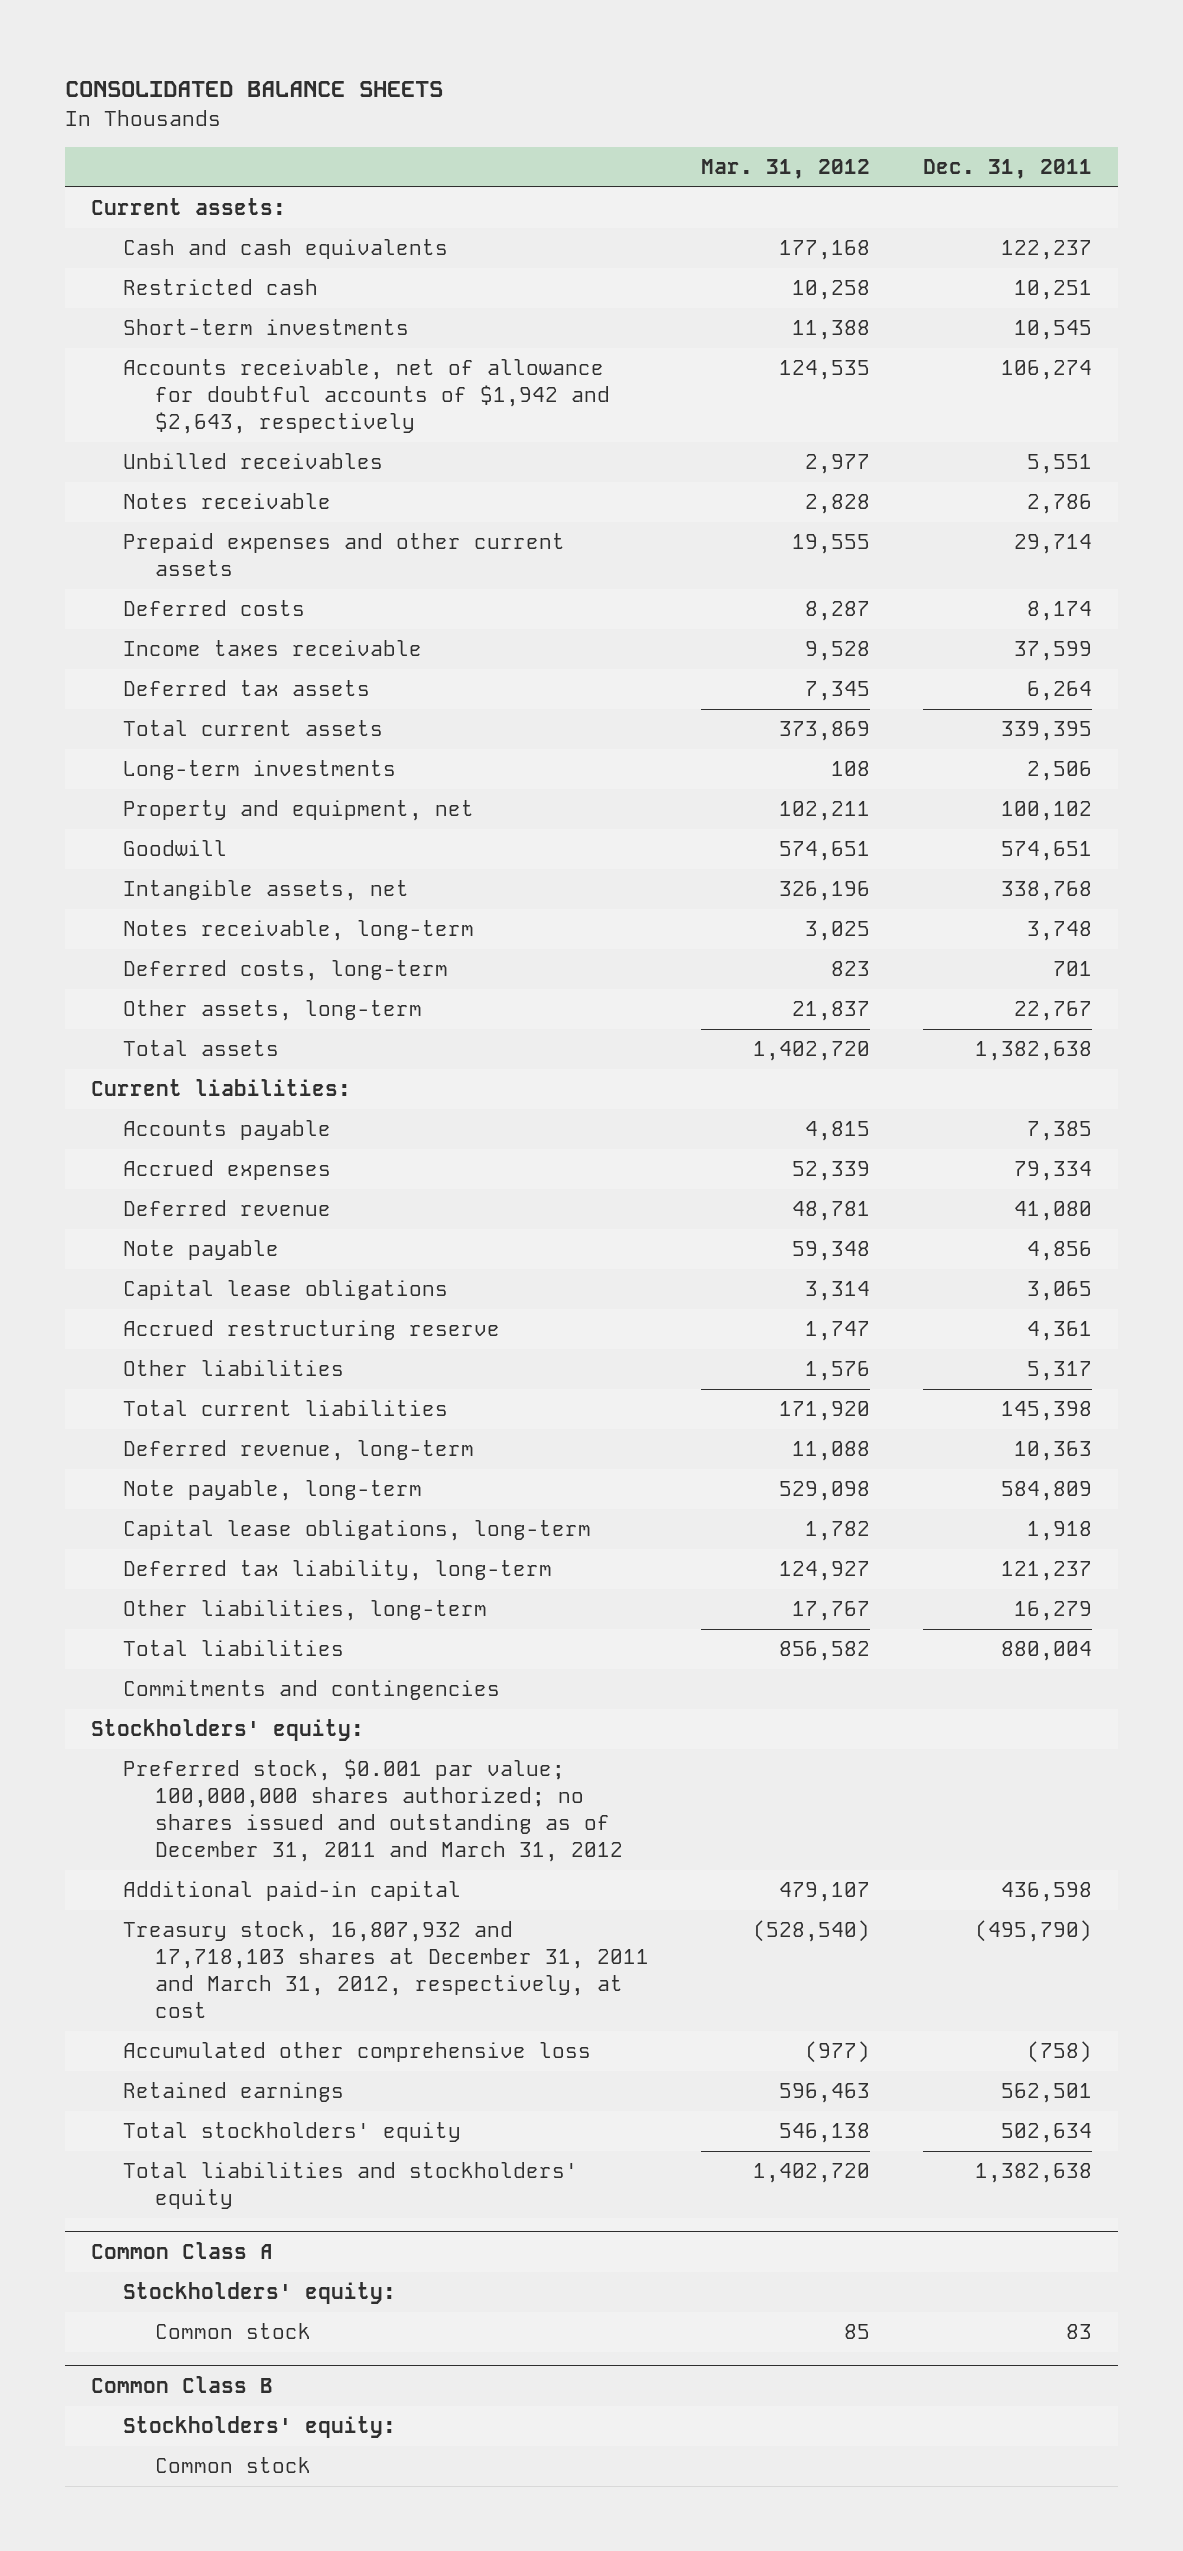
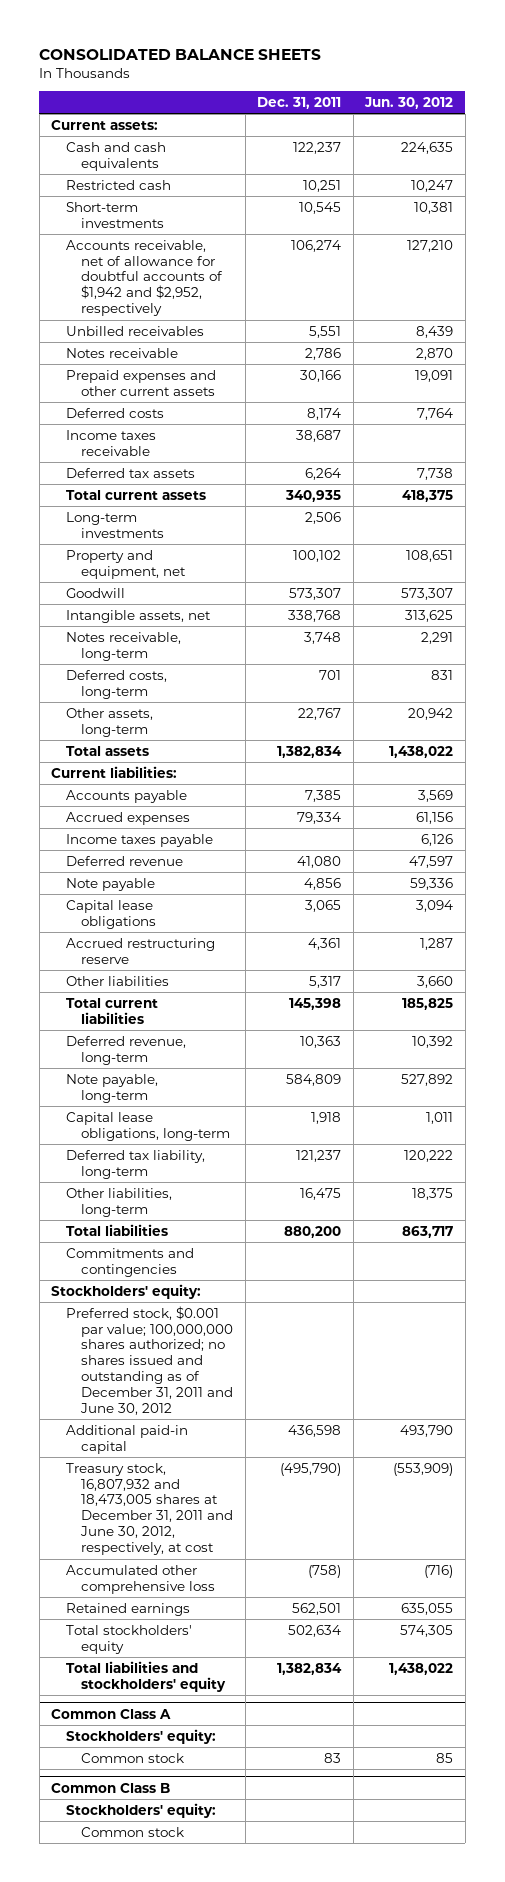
- | Mar. 31, 2012 | Dec. 31, 2011
+ | Dec. 31, 2011 | Jun. 30, 2012
- Accounts receivable, net of allowance for doubtful accounts of $1,942 and $2,643, respectively | 124,535 | 106,274
+ Accounts receivable, net of allowance for doubtful accounts of $1,942 and $2,952, respectively | 106,274 | 127,210
- Prepaid expenses and other current assets | 19,555 | 29,714
+ Prepaid expenses and other current assets | 30,166 | 19,091
- Income taxes receivable | 9,528 | 37,599
+ Income taxes receivable | 38,687 |
- Total current assets | 373,869 | 339,395
+ Total current assets | 340,935 | 418,375
- Goodwill | 574,651 | 574,651
+ Goodwill | 573,307 | 573,307
- Total assets | 1,402,720 | 1,382,638
+ Total assets | 1,382,834 | 1,438,022
+ Income taxes payable | | 6,126
- Other liabilities, long-term | 17,767 | 16,279
- Total liabilities | 856,582 | 880,004
+ Other liabilities, long-term | 16,475 | 18,375
+ Total liabilities | 880,200 | 863,717
- Preferred stock, $0.001 par value; 100,000,000 shares authorized; no shares issued and outstanding as of December 31, 2011 and March 31, 2012
+ Preferred stock, $0.001 par value; 100,000,000 shares authorized; no shares issued and outstanding as of December 31, 2011 and June 30, 2012
- Treasury stock, 16,807,932 and 17,718,103 shares at December 31, 2011 and March 31, 2012, respectively, at cost | (528,540) | (495,790)
+ Treasury stock, 16,807,932 and 18,473,005 shares at December 31, 2011 and June 30, 2012, respectively, at cost | (495,790) | (553,909)
- Total liabilities and stockholders' equity | 1,402,720 | 1,382,638
+ Total liabilities and stockholders' equity | 1,382,834 | 1,438,022

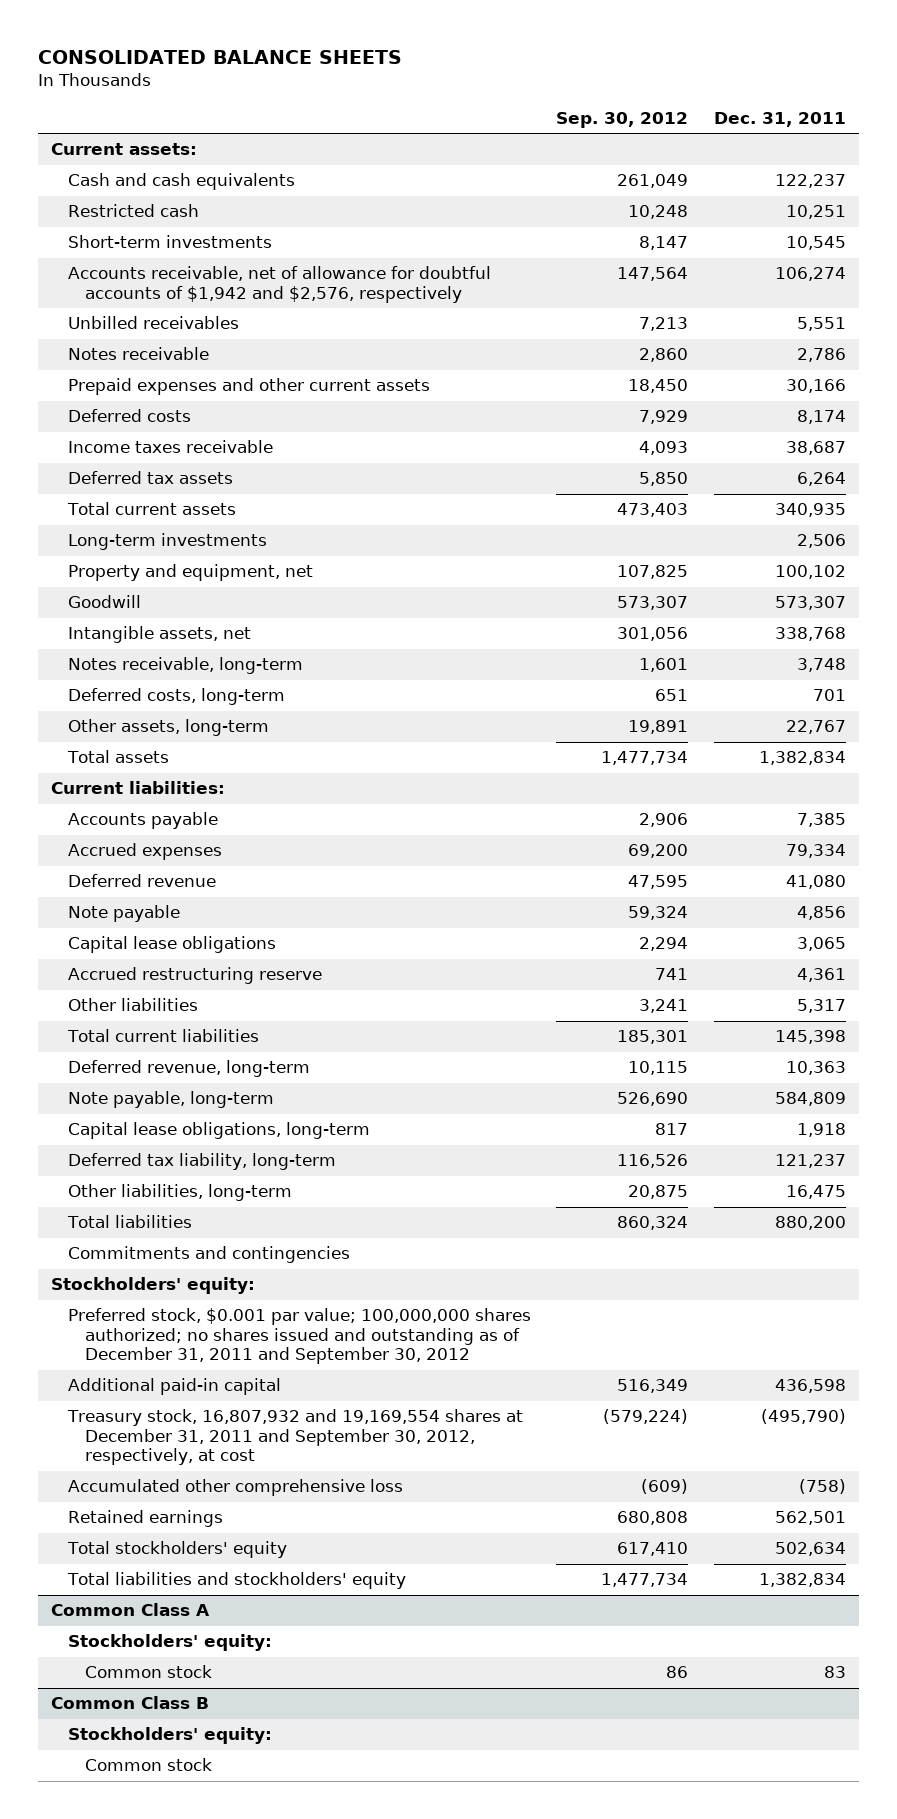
- | Dec. 31, 2011 | Jun. 30, 2012
+ | Sep. 30, 2012 | Dec. 31, 2011
- Accounts receivable, net of allowance for doubtful accounts of $1,942 and $2,952, respectively | 106,274 | 127,210
+ Accounts receivable, net of allowance for doubtful accounts of $1,942 and $2,576, respectively | 147,564 | 106,274
- Income taxes payable | | 6,126
- Preferred stock, $0.001 par value; 100,000,000 shares authorized; no shares issued and outstanding as of December 31, 2011 and June 30, 2012
+ Preferred stock, $0.001 par value; 100,000,000 shares authorized; no shares issued and outstanding as of December 31, 2011 and September 30, 2012
- Treasury stock, 16,807,932 and 18,473,005 shares at December 31, 2011 and June 30, 2012, respectively, at cost | (495,790) | (553,909)
+ Treasury stock, 16,807,932 and 19,169,554 shares at December 31, 2011 and September 30, 2012, respectively, at cost | (579,224) | (495,790)

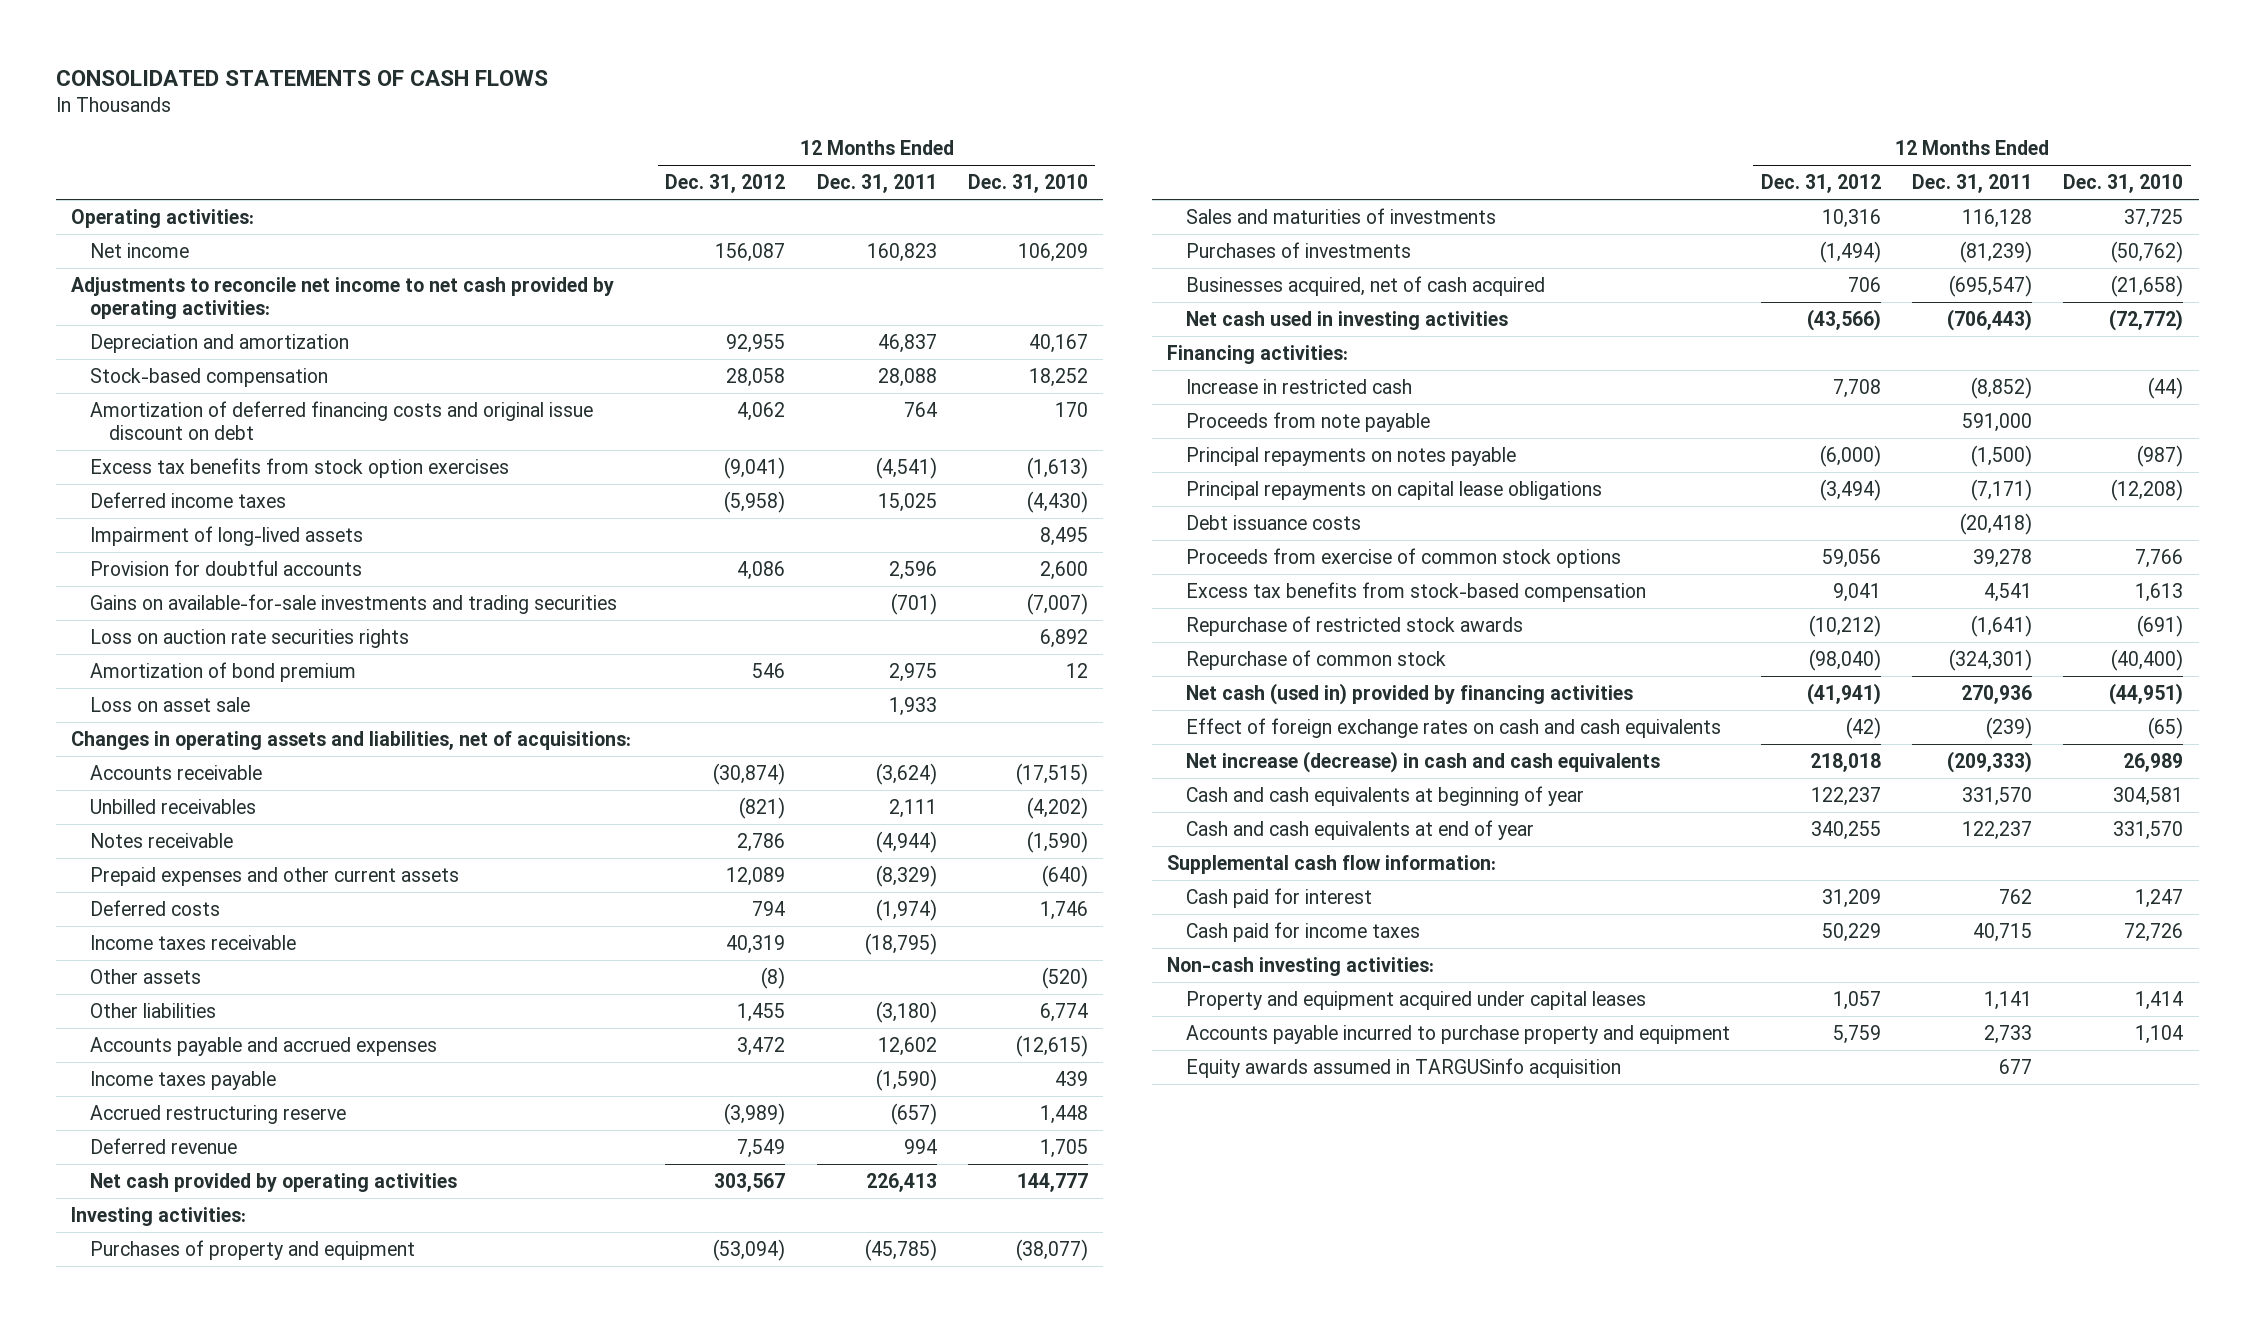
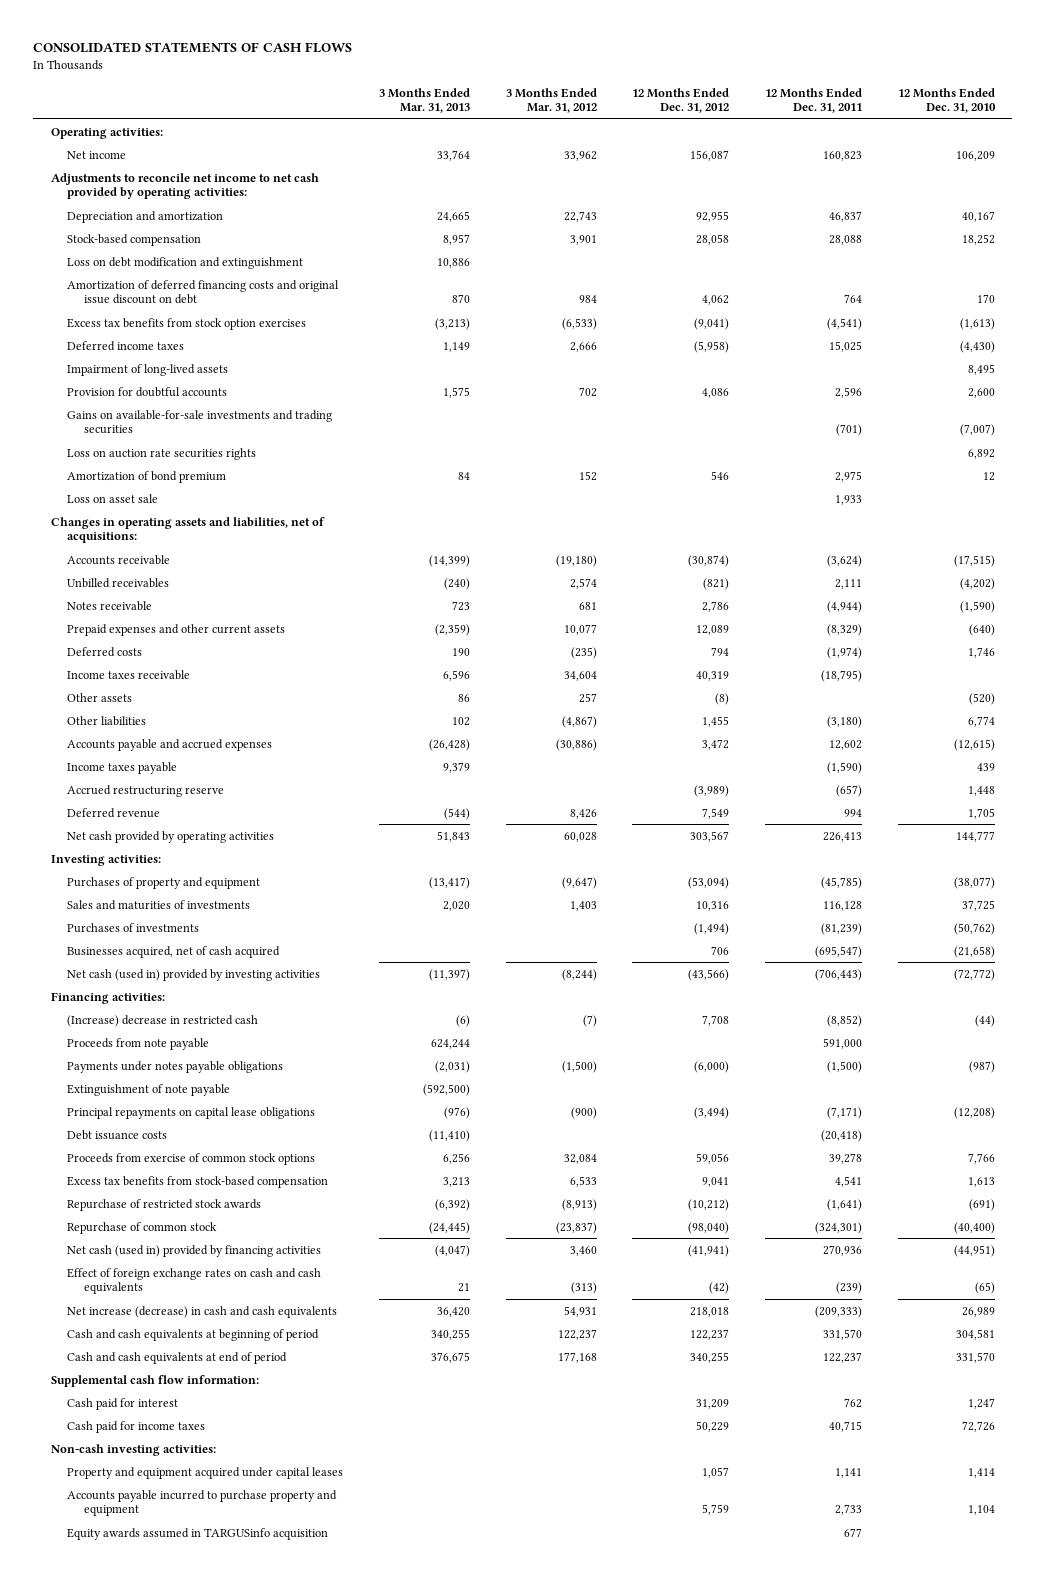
- | 12 Months Ended Dec. 31, 2012 | 12 Months Ended Dec. 31, 2011 | 12 Months Ended Dec. 31, 2010
+ | 3 Months Ended Mar. 31, 2013 | 3 Months Ended Mar. 31, 2012 | 12 Months Ended Dec. 31, 2012 | 12 Months Ended Dec. 31, 2011 | 12 Months Ended Dec. 31, 2010
+ Loss on debt modification and extinguishment | 10,886 | | | |
- Net cash used in investing activities | (43,566) | (706,443) | (72,772)
+ Net cash (used in) provided by investing activities | (11,397) | (8,244) | (43,566) | (706,443) | (72,772)
- Increase in restricted cash | 7,708 | (8,852) | (44)
+ (Increase) decrease in restricted cash | (6) | (7) | 7,708 | (8,852) | (44)
- Principal repayments on notes payable | (6,000) | (1,500) | (987)
+ Payments under notes payable obligations | (2,031) | (1,500) | (6,000) | (1,500) | (987)
+ Extinguishment of note payable | (592,500) | | | |
- Cash and cash equivalents at beginning of year | 122,237 | 331,570 | 304,581
- Cash and cash equivalents at end of year | 340,255 | 122,237 | 331,570
+ Cash and cash equivalents at beginning of period | 340,255 | 122,237 | 122,237 | 331,570 | 304,581
+ Cash and cash equivalents at end of period | 376,675 | 177,168 | 340,255 | 122,237 | 331,570

